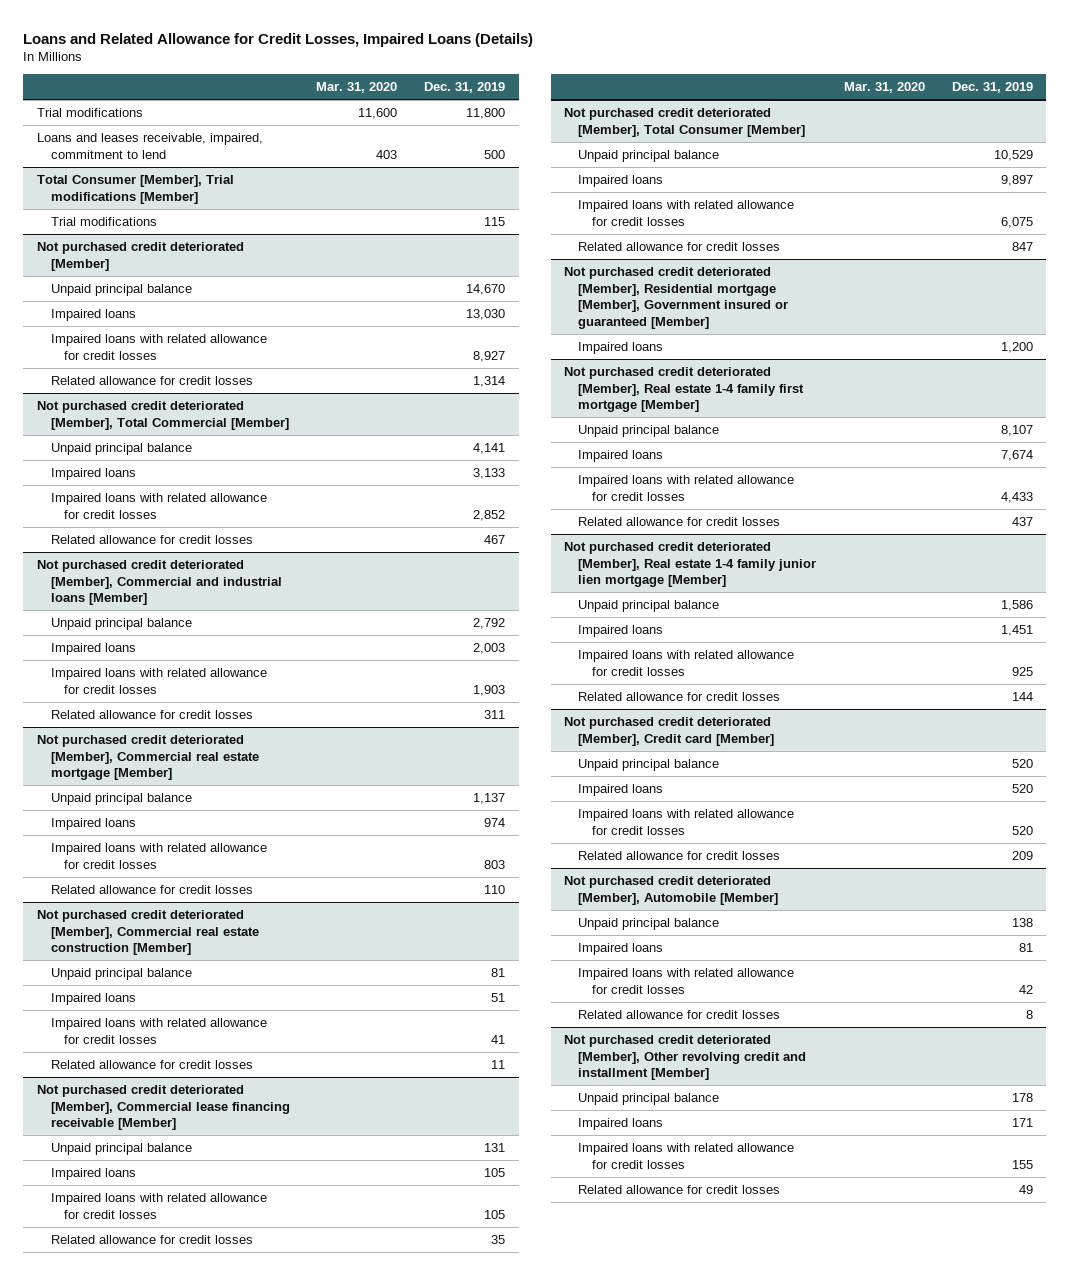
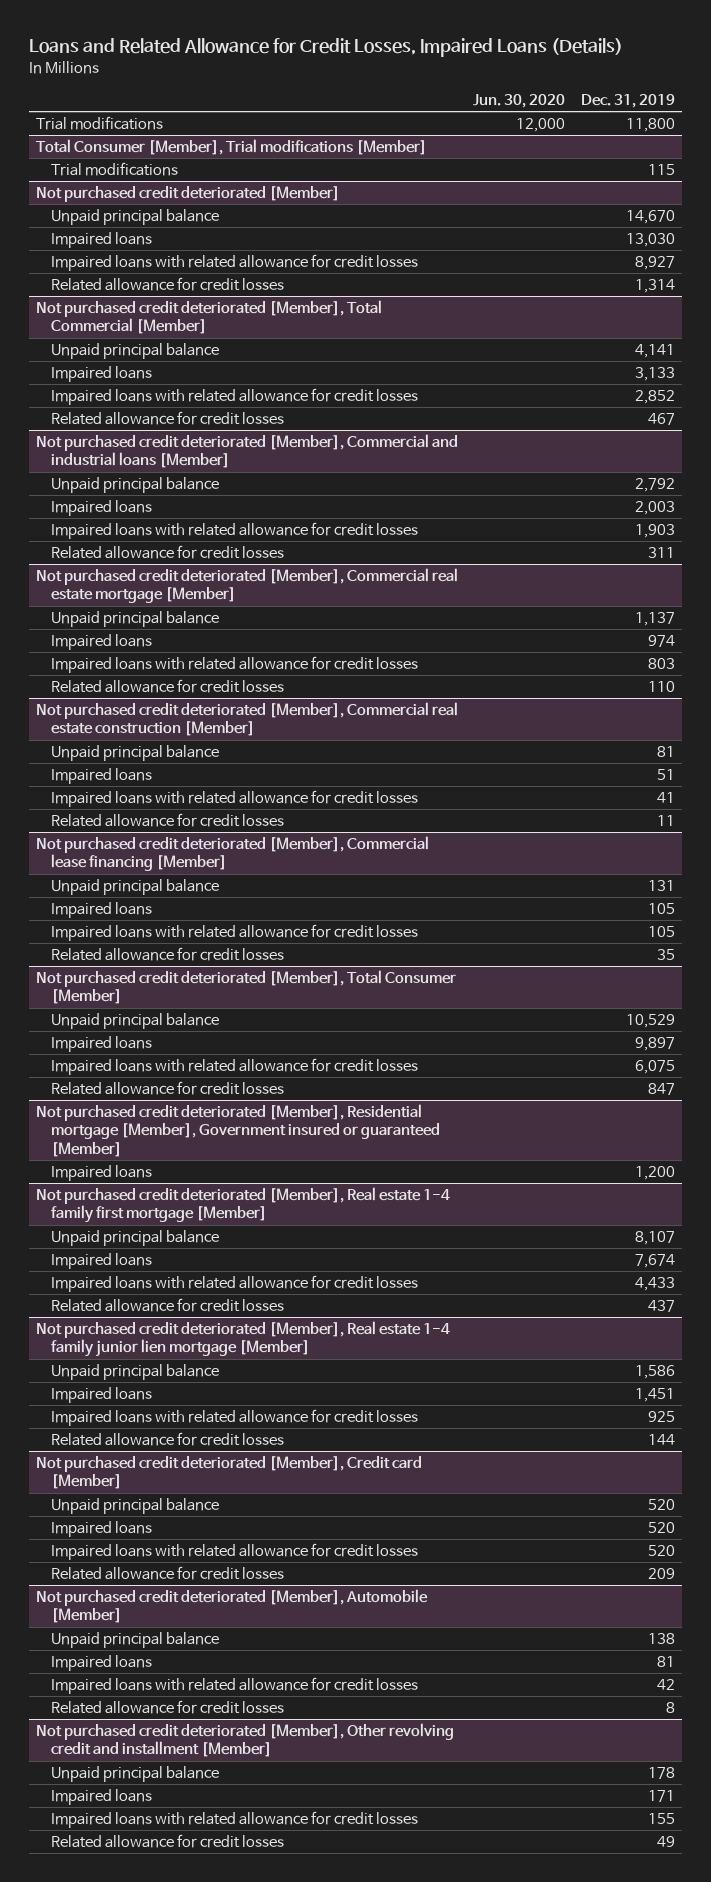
- | Mar. 31, 2020 | Dec. 31, 2019
+ | Jun. 30, 2020 | Dec. 31, 2019
- Loans and leases receivable, impaired, commitment to lend | 403 | 500
- Not purchased credit deteriorated [Member], Commercial lease financing receivable [Member]
+ Not purchased credit deteriorated [Member], Commercial lease financing [Member]

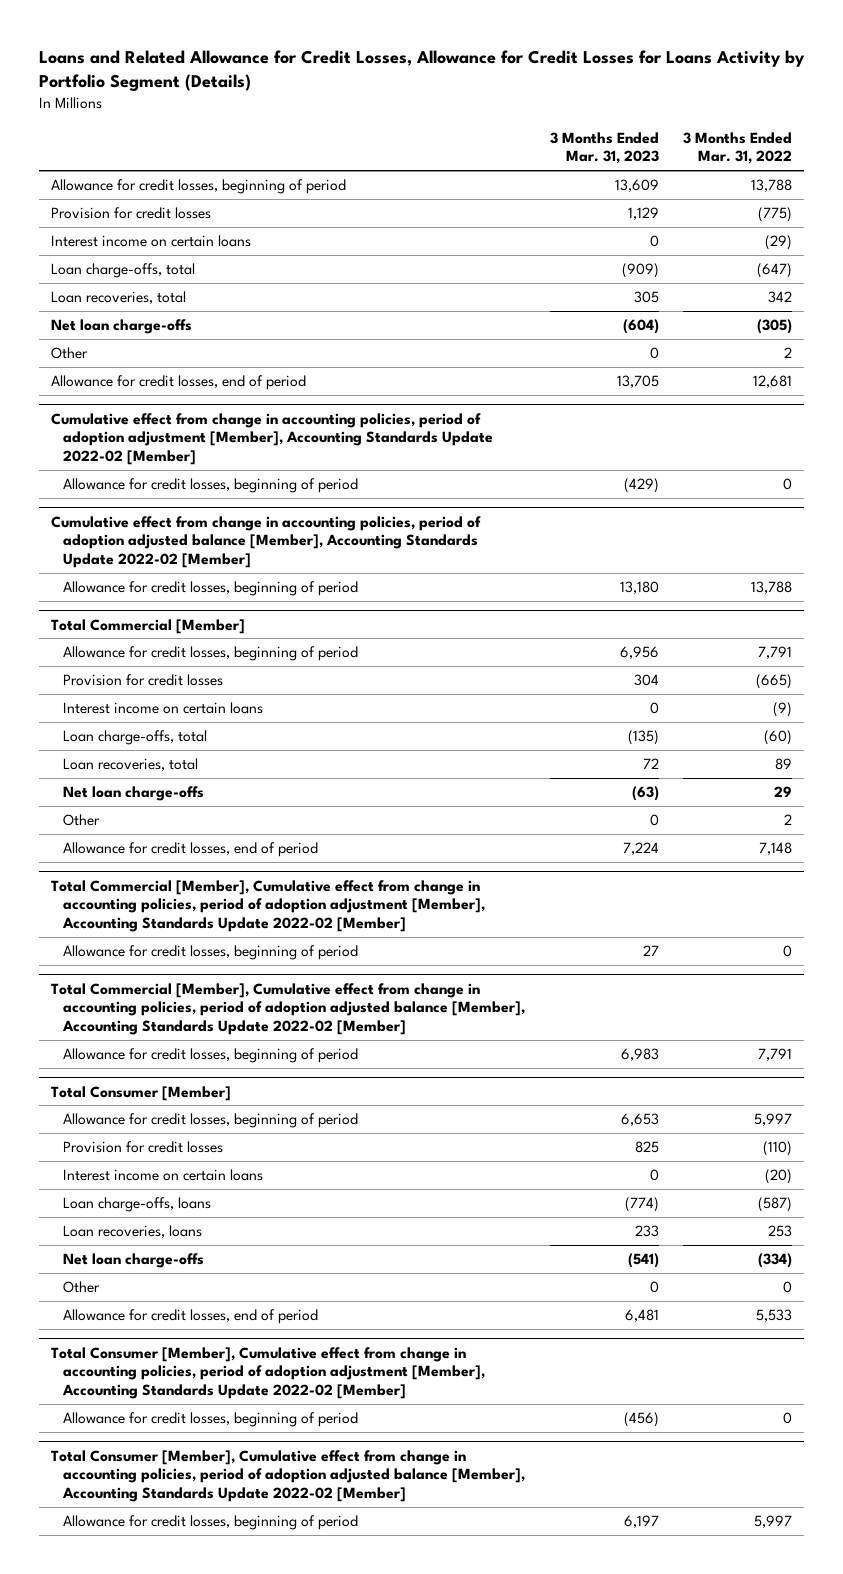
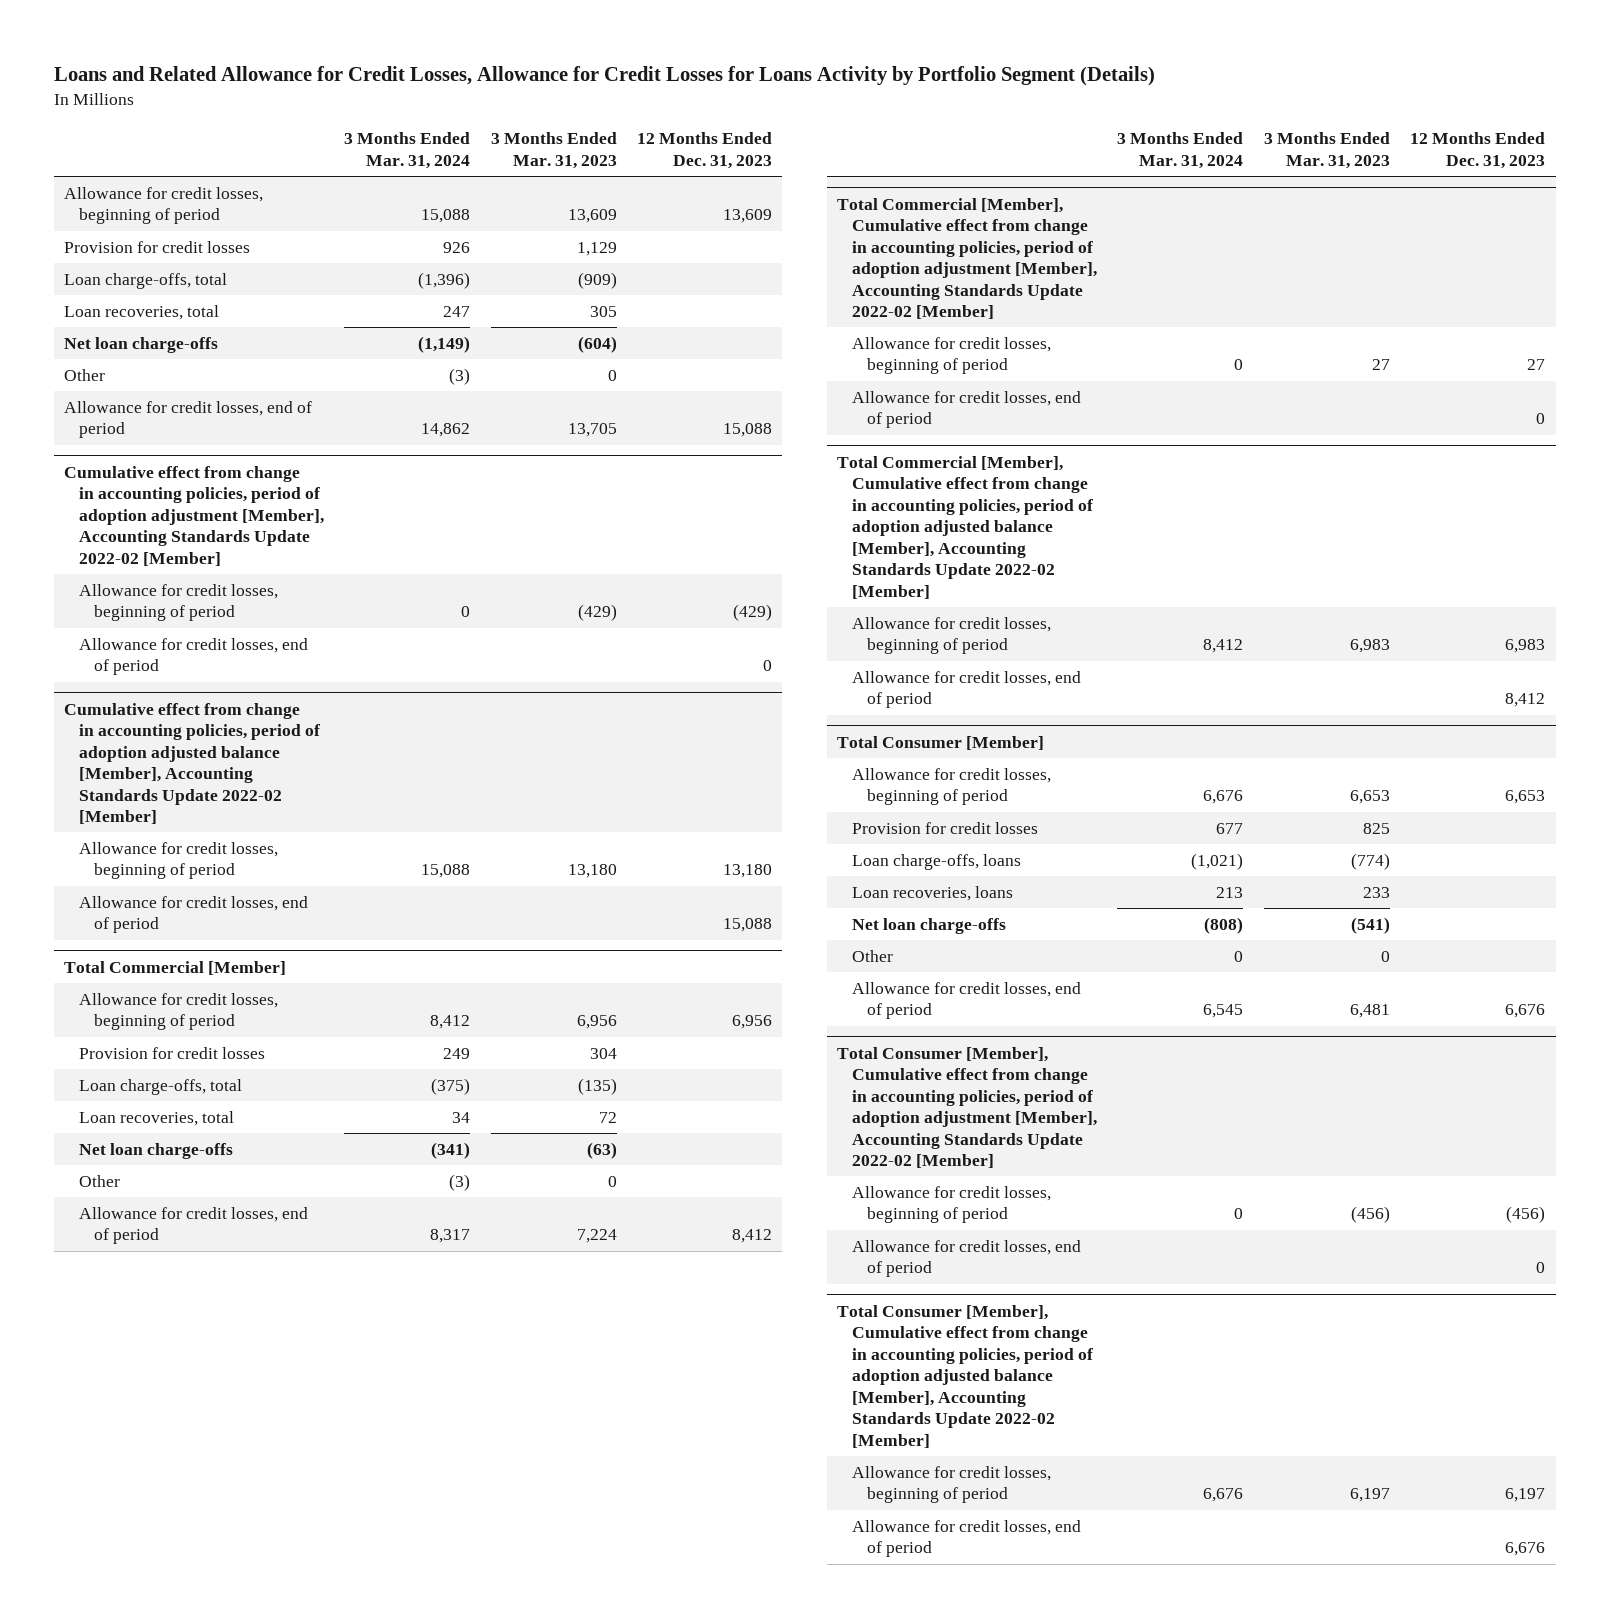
- | 3 Months Ended Mar. 31, 2023 | 3 Months Ended Mar. 31, 2022
+ | 3 Months Ended Mar. 31, 2024 | 3 Months Ended Mar. 31, 2023 | 12 Months Ended Dec. 31, 2023
- Interest income on certain loans | 0 | (29)
@ Cumulative effect from change in accounting policies, period of adoption adjustment [Member], Accounting Standards Update 2022-02 [Member]
+ Allowance for credit losses, end of period | | | 0
@ Cumulative effect from change in accounting policies, period of adoption adjusted balance [Member], Accounting Standards Update 2022-02 [Member]
+ Allowance for credit losses, end of period | | | 15,088
@ Total Commercial [Member]
- Interest income on certain loans | 0 | (9)
@ Total Commercial [Member], Cumulative effect from change in accounting policies, period of adoption adjustment [Member], Accounting Standards Update 2022-02 [Member]
+ Allowance for credit losses, end of period | | | 0
@ Total Commercial [Member], Cumulative effect from change in accounting policies, period of adoption adjusted balance [Member], Accounting Standards Update 2022-02 [Member]
+ Allowance for credit losses, end of period | | | 8,412
@ Total Consumer [Member]
- Interest income on certain loans | 0 | (20)
@ Total Consumer [Member], Cumulative effect from change in accounting policies, period of adoption adjustment [Member], Accounting Standards Update 2022-02 [Member]
+ Allowance for credit losses, end of period | | | 0
@ Total Consumer [Member], Cumulative effect from change in accounting policies, period of adoption adjusted balance [Member], Accounting Standards Update 2022-02 [Member]
+ Allowance for credit losses, end of period | | | 6,676

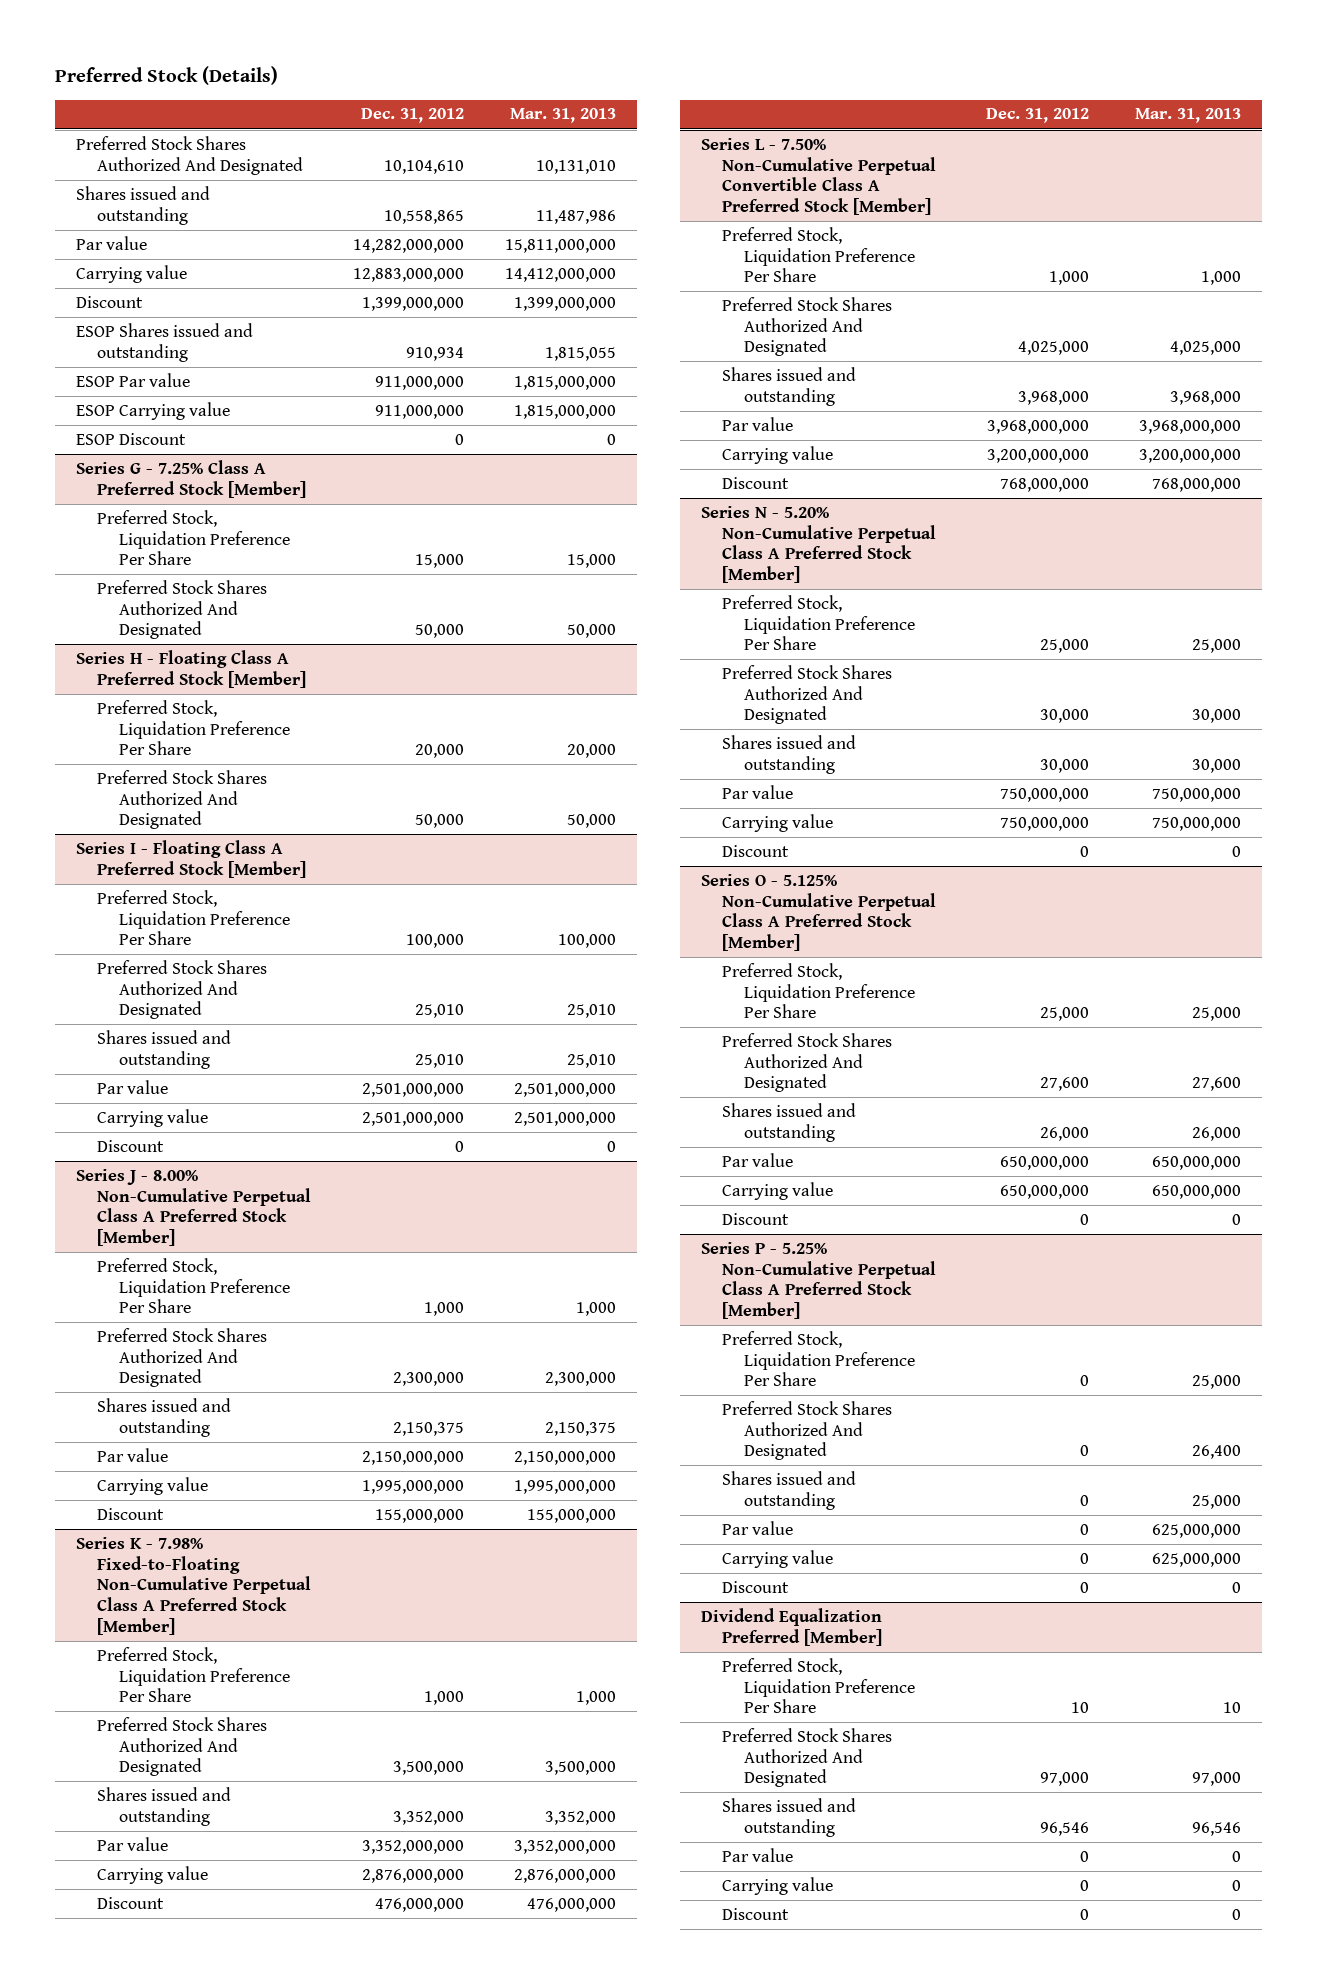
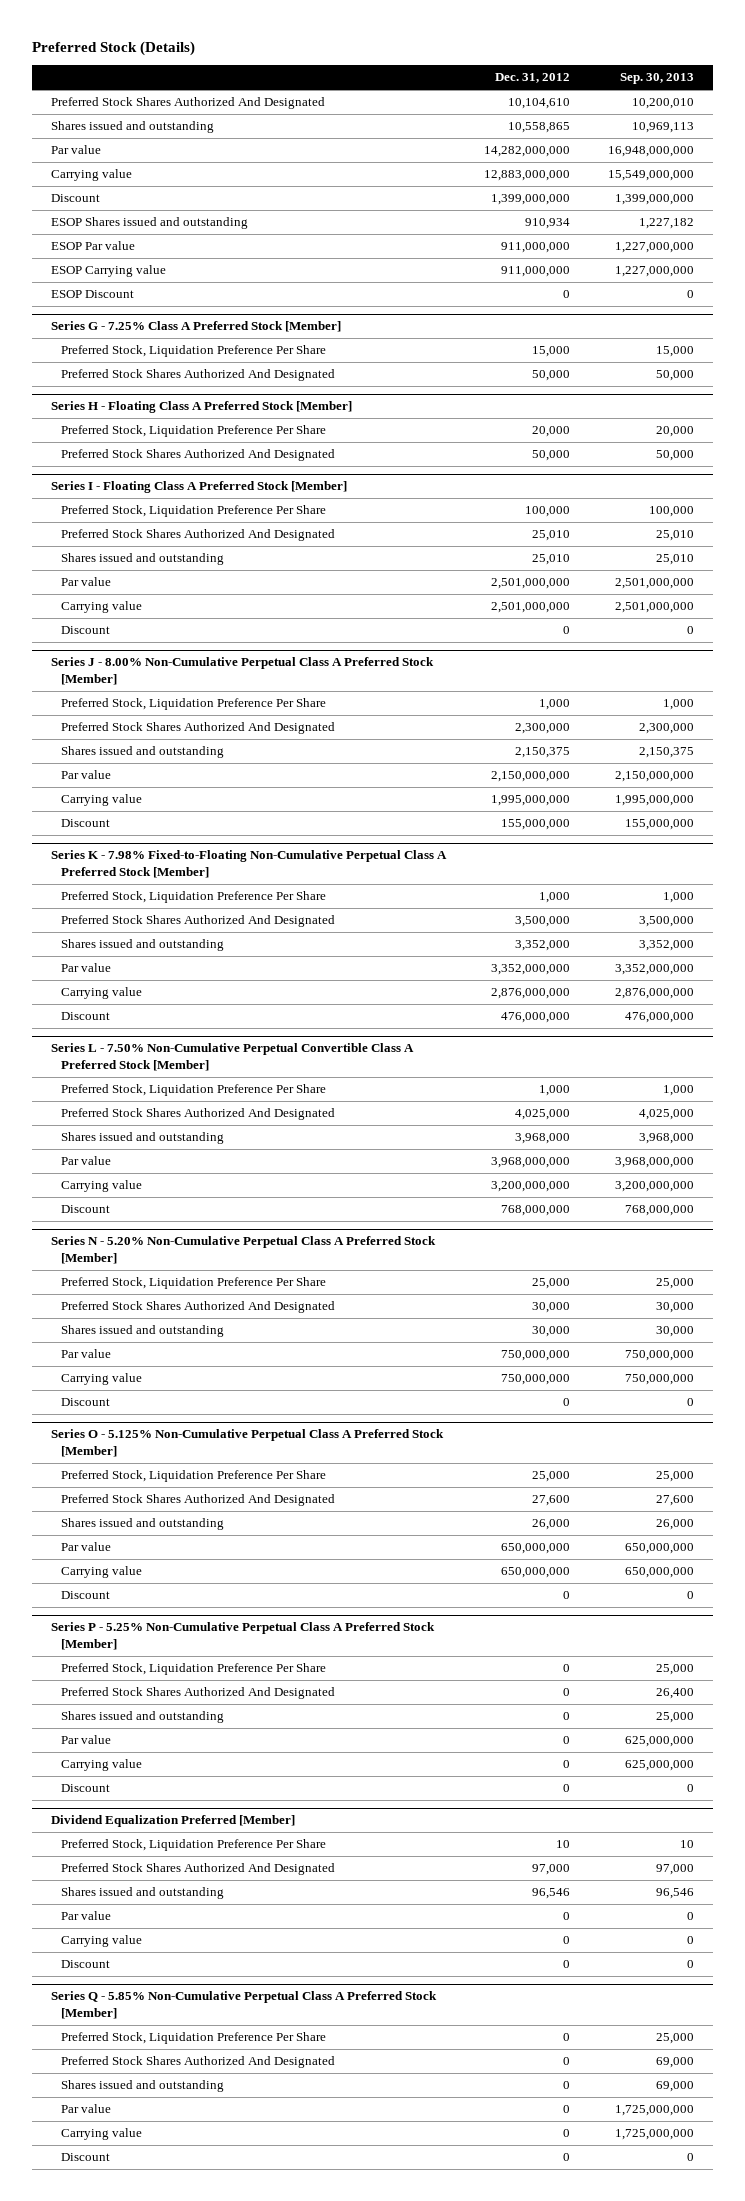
- | Dec. 31, 2012 | Mar. 31, 2013
+ | Dec. 31, 2012 | Sep. 30, 2013
+ Series Q - 5.85% Non-Cumulative Perpetual Class A Preferred Stock [Member]
+ Preferred Stock, Liquidation Preference Per Share | 0 | 25,000
+ Preferred Stock Shares Authorized And Designated | 0 | 69,000
+ Shares issued and outstanding | 0 | 69,000
+ Par value | 0 | 1,725,000,000
+ Carrying value | 0 | 1,725,000,000
+ Discount | 0 | 0

